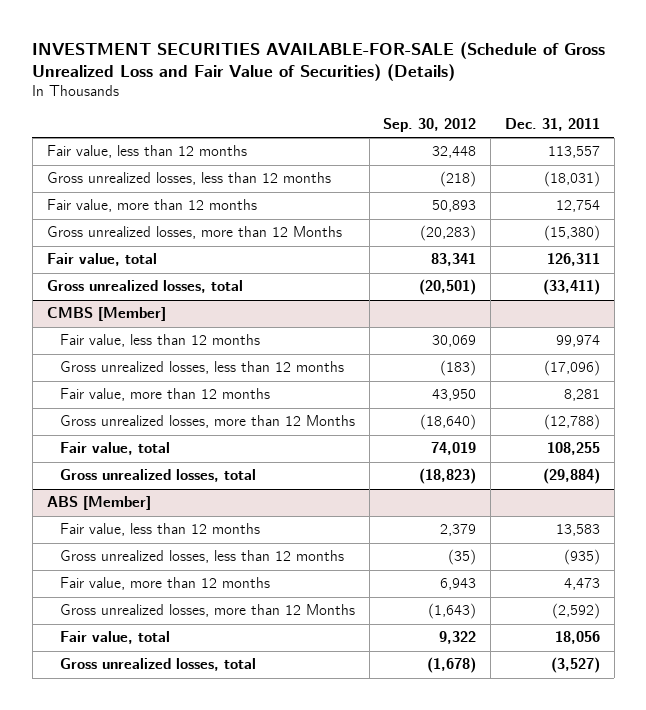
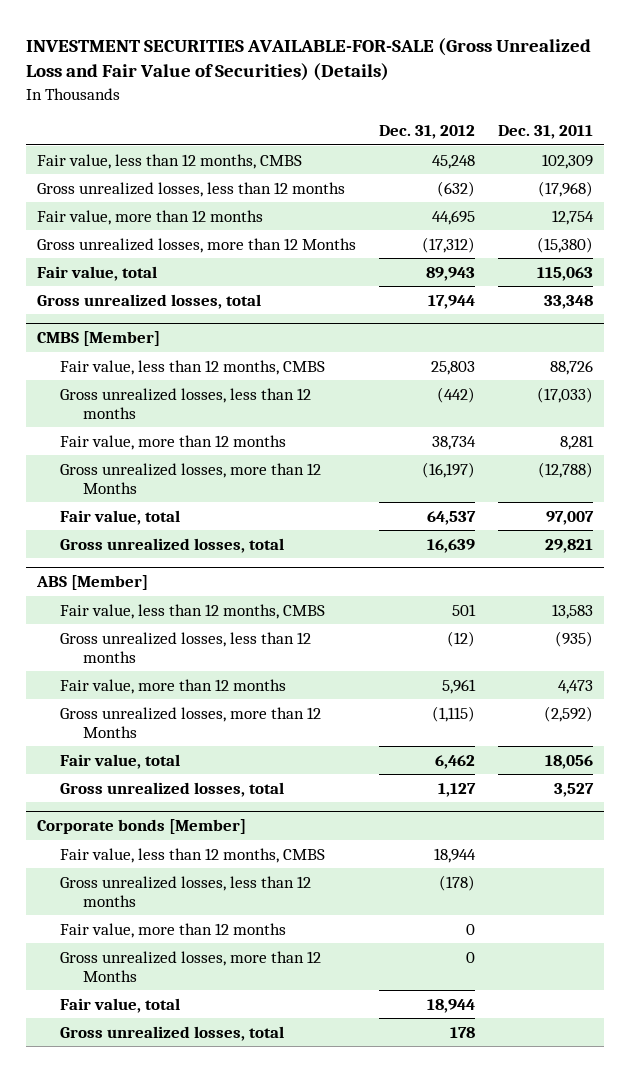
- INVESTMENT SECURITIES AVAILABLE-FOR-SALE (Schedule of Gross Unrealized Loss and Fair Value of Securities) (Details)
+ INVESTMENT SECURITIES AVAILABLE-FOR-SALE (Gross Unrealized Loss and Fair Value of Securities) (Details)
- | Sep. 30, 2012 | Dec. 31, 2011
+ | Dec. 31, 2012 | Dec. 31, 2011
- Fair value, less than 12 months | 32,448 | 113,557
- Gross unrealized losses, less than 12 months | (218) | (18,031)
+ Fair value, less than 12 months, CMBS | 45,248 | 102,309
+ Gross unrealized losses, less than 12 months | (632) | (17,968)
- Fair value, total | 83,341 | 126,311
- Gross unrealized losses, total | (20,501) | (33,411)
+ Fair value, total | 89,943 | 115,063
+ Gross unrealized losses, total | 17,944 | 33,348
@ CMBS [Member]
- Fair value, less than 12 months | 30,069 | 99,974
- Gross unrealized losses, less than 12 months | (183) | (17,096)
+ Fair value, less than 12 months, CMBS | 25,803 | 88,726
+ Gross unrealized losses, less than 12 months | (442) | (17,033)
- Fair value, total | 74,019 | 108,255
- Gross unrealized losses, total | (18,823) | (29,884)
+ Fair value, total | 64,537 | 97,007
+ Gross unrealized losses, total | 16,639 | 29,821
@ ABS [Member]
- Fair value, less than 12 months | 2,379 | 13,583
+ Fair value, less than 12 months, CMBS | 501 | 13,583
- Gross unrealized losses, total | (1,678) | (3,527)
+ Gross unrealized losses, total | 1,127 | 3,527
+ Corporate bonds [Member]
+ Fair value, less than 12 months, CMBS | 18,944 |
+ Gross unrealized losses, less than 12 months | (178) |
+ Fair value, more than 12 months | 0 |
+ Gross unrealized losses, more than 12 Months | 0 |
+ Fair value, total | 18,944 |
+ Gross unrealized losses, total | 178 |

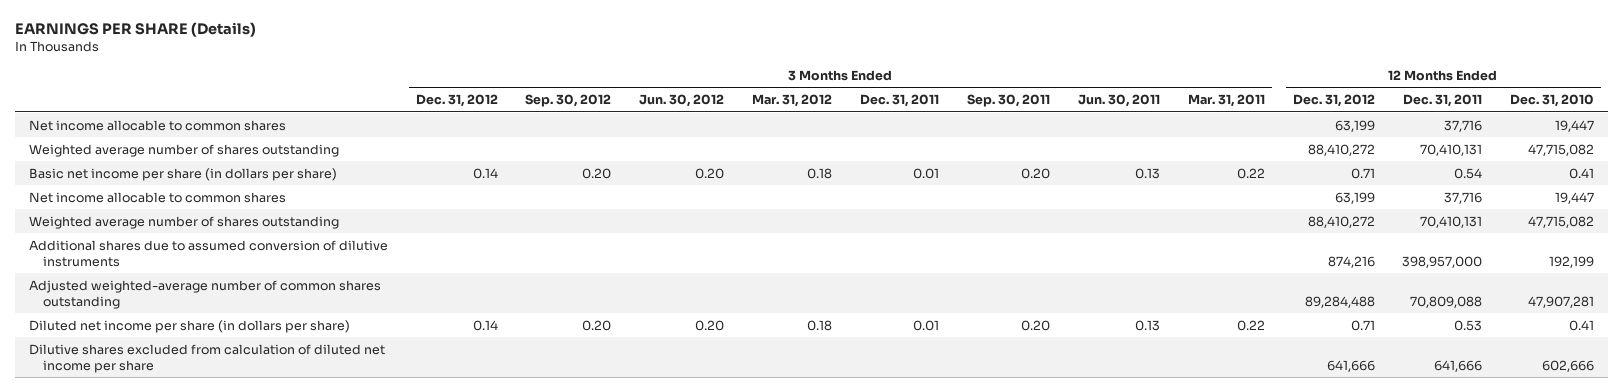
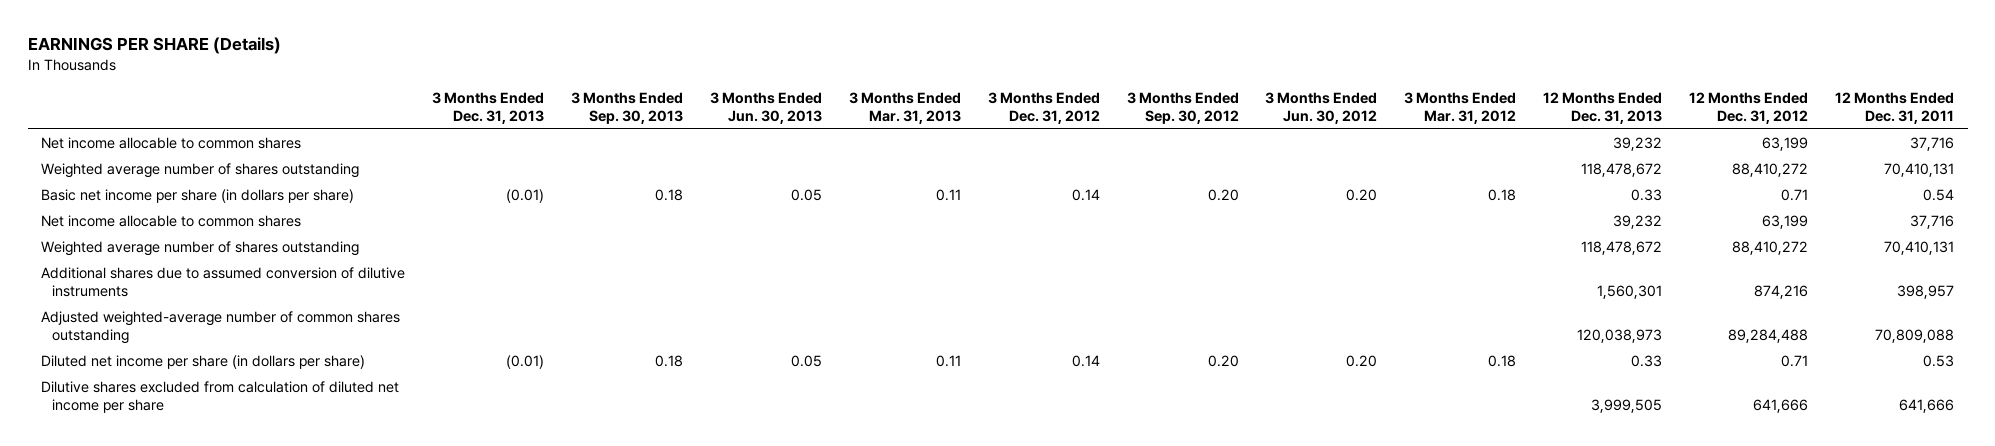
- | 3 Months Ended Dec. 31, 2012 | 3 Months Ended Sep. 30, 2012 | 3 Months Ended Jun. 30, 2012 | 3 Months Ended Mar. 31, 2012 | 3 Months Ended Dec. 31, 2011 | 3 Months Ended Sep. 30, 2011 | 3 Months Ended Jun. 30, 2011 | 3 Months Ended Mar. 31, 2011 | 12 Months Ended Dec. 31, 2012 | 12 Months Ended Dec. 31, 2011 | 12 Months Ended Dec. 31, 2010
+ | 3 Months Ended Dec. 31, 2013 | 3 Months Ended Sep. 30, 2013 | 3 Months Ended Jun. 30, 2013 | 3 Months Ended Mar. 31, 2013 | 3 Months Ended Dec. 31, 2012 | 3 Months Ended Sep. 30, 2012 | 3 Months Ended Jun. 30, 2012 | 3 Months Ended Mar. 31, 2012 | 12 Months Ended Dec. 31, 2013 | 12 Months Ended Dec. 31, 2012 | 12 Months Ended Dec. 31, 2011
- Additional shares due to assumed conversion of dilutive instruments | | | | | | | | | 874,216 | 398,957,000 | 192,199
+ Additional shares due to assumed conversion of dilutive instruments | | | | | | | | | 1,560,301 | 874,216 | 398,957

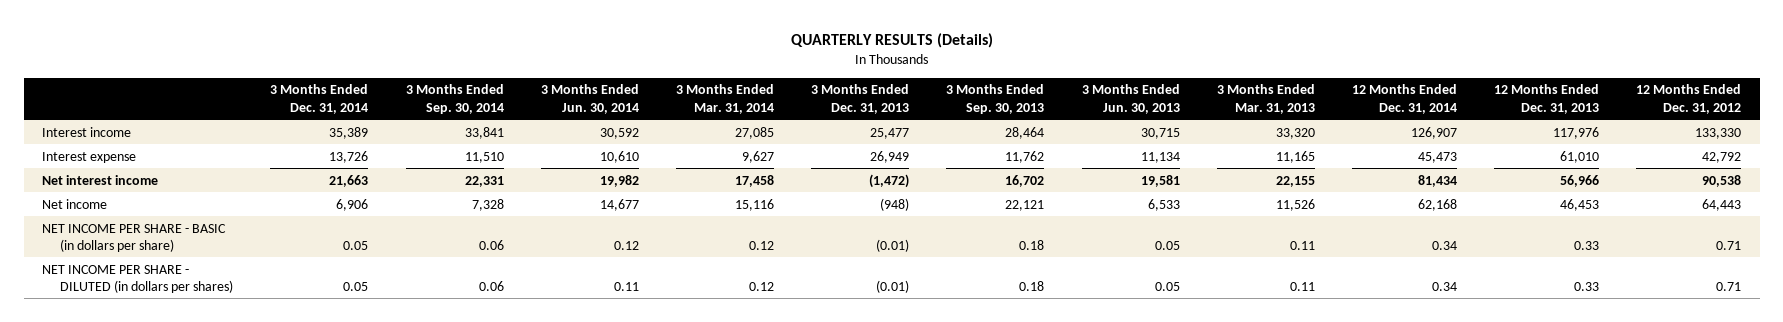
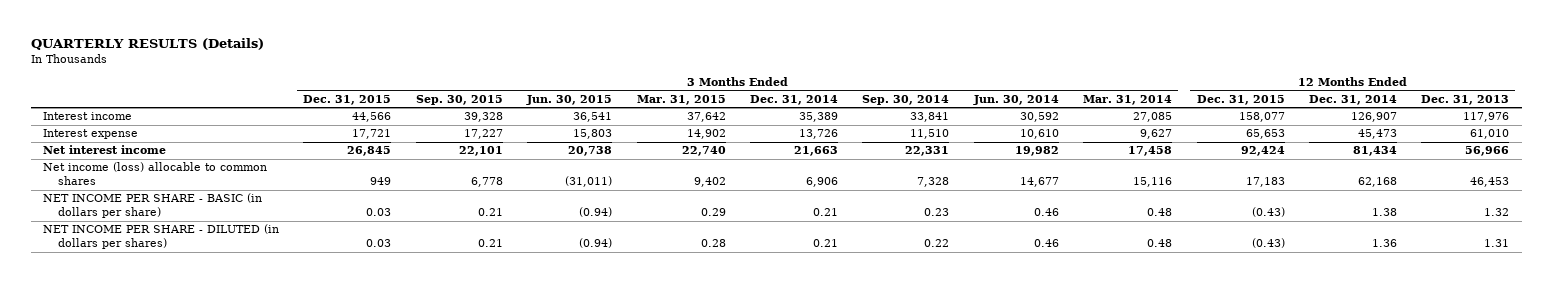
- | 3 Months Ended Dec. 31, 2014 | 3 Months Ended Sep. 30, 2014 | 3 Months Ended Jun. 30, 2014 | 3 Months Ended Mar. 31, 2014 | 3 Months Ended Dec. 31, 2013 | 3 Months Ended Sep. 30, 2013 | 3 Months Ended Jun. 30, 2013 | 3 Months Ended Mar. 31, 2013 | 12 Months Ended Dec. 31, 2014 | 12 Months Ended Dec. 31, 2013 | 12 Months Ended Dec. 31, 2012
+ | 3 Months Ended Dec. 31, 2015 | 3 Months Ended Sep. 30, 2015 | 3 Months Ended Jun. 30, 2015 | 3 Months Ended Mar. 31, 2015 | 3 Months Ended Dec. 31, 2014 | 3 Months Ended Sep. 30, 2014 | 3 Months Ended Jun. 30, 2014 | 3 Months Ended Mar. 31, 2014 | 12 Months Ended Dec. 31, 2015 | 12 Months Ended Dec. 31, 2014 | 12 Months Ended Dec. 31, 2013
- Net income | 6,906 | 7,328 | 14,677 | 15,116 | (948) | 22,121 | 6,533 | 11,526 | 62,168 | 46,453 | 64,443
- NET INCOME PER SHARE - BASIC (in dollars per share) | 0.05 | 0.06 | 0.12 | 0.12 | (0.01) | 0.18 | 0.05 | 0.11 | 0.34 | 0.33 | 0.71
- NET INCOME PER SHARE - DILUTED (in dollars per shares) | 0.05 | 0.06 | 0.11 | 0.12 | (0.01) | 0.18 | 0.05 | 0.11 | 0.34 | 0.33 | 0.71
+ Net income (loss) allocable to common shares | 949 | 6,778 | (31,011) | 9,402 | 6,906 | 7,328 | 14,677 | 15,116 | 17,183 | 62,168 | 46,453
+ NET INCOME PER SHARE - BASIC (in dollars per share) | 0.03 | 0.21 | (0.94) | 0.29 | 0.21 | 0.23 | 0.46 | 0.48 | (0.43) | 1.38 | 1.32
+ NET INCOME PER SHARE - DILUTED (in dollars per shares) | 0.03 | 0.21 | (0.94) | 0.28 | 0.21 | 0.22 | 0.46 | 0.48 | (0.43) | 1.36 | 1.31

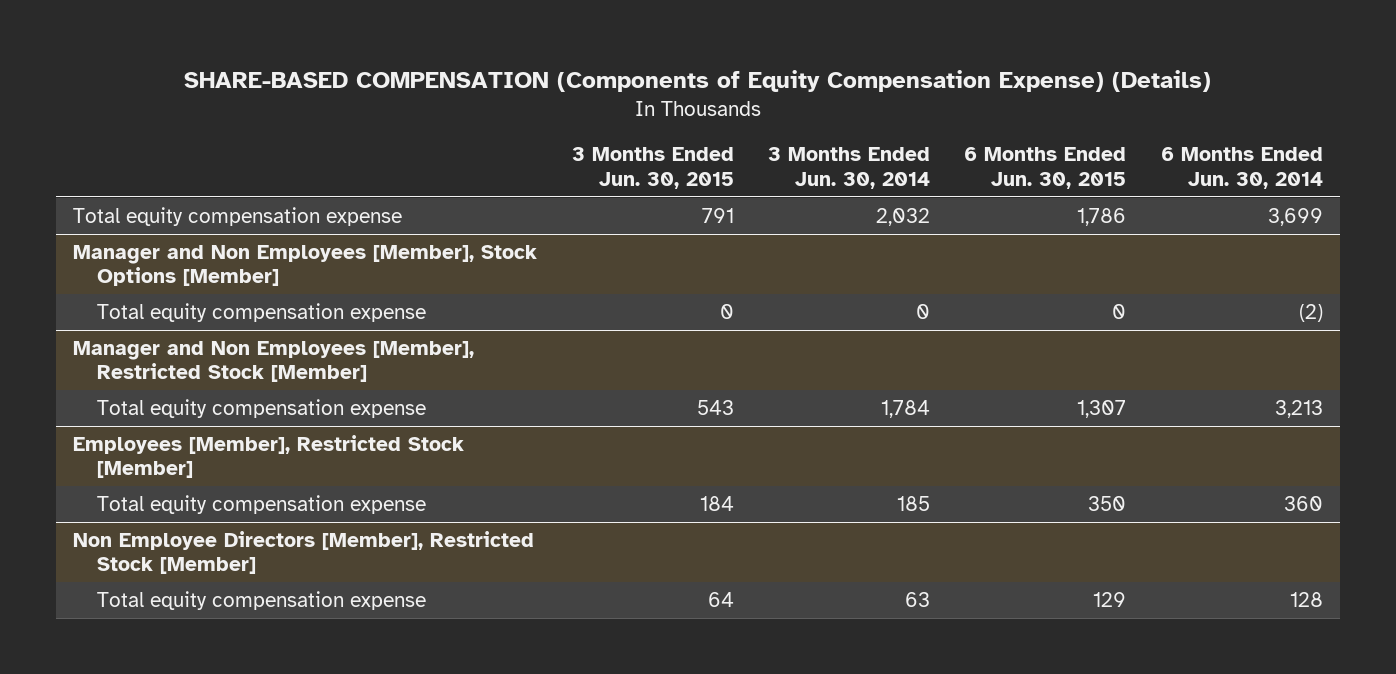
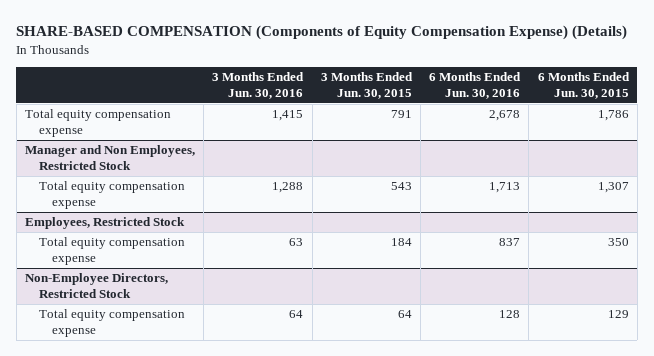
- | 3 Months Ended Jun. 30, 2015 | 3 Months Ended Jun. 30, 2014 | 6 Months Ended Jun. 30, 2015 | 6 Months Ended Jun. 30, 2014
+ | 3 Months Ended Jun. 30, 2016 | 3 Months Ended Jun. 30, 2015 | 6 Months Ended Jun. 30, 2016 | 6 Months Ended Jun. 30, 2015
- Manager and Non Employees [Member], Stock Options [Member]
- Total equity compensation expense | 0 | 0 | 0 | (2)
- Manager and Non Employees [Member], Restricted Stock [Member]
+ Manager and Non Employees, Restricted Stock
- Employees [Member], Restricted Stock [Member]
+ Employees, Restricted Stock
- Non Employee Directors [Member], Restricted Stock [Member]
+ Non-Employee Directors, Restricted Stock

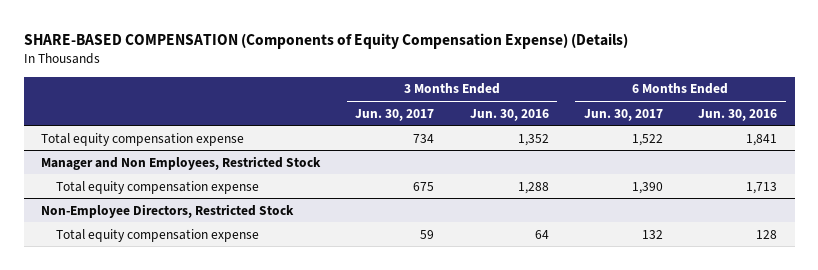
- | 3 Months Ended Jun. 30, 2016 | 3 Months Ended Jun. 30, 2015 | 6 Months Ended Jun. 30, 2016 | 6 Months Ended Jun. 30, 2015
+ | 3 Months Ended Jun. 30, 2017 | 3 Months Ended Jun. 30, 2016 | 6 Months Ended Jun. 30, 2017 | 6 Months Ended Jun. 30, 2016
- Total equity compensation expense | 1,415 | 791 | 2,678 | 1,786
+ Total equity compensation expense | 734 | 1,352 | 1,522 | 1,841
- Employees, Restricted Stock
- Total equity compensation expense | 63 | 184 | 837 | 350

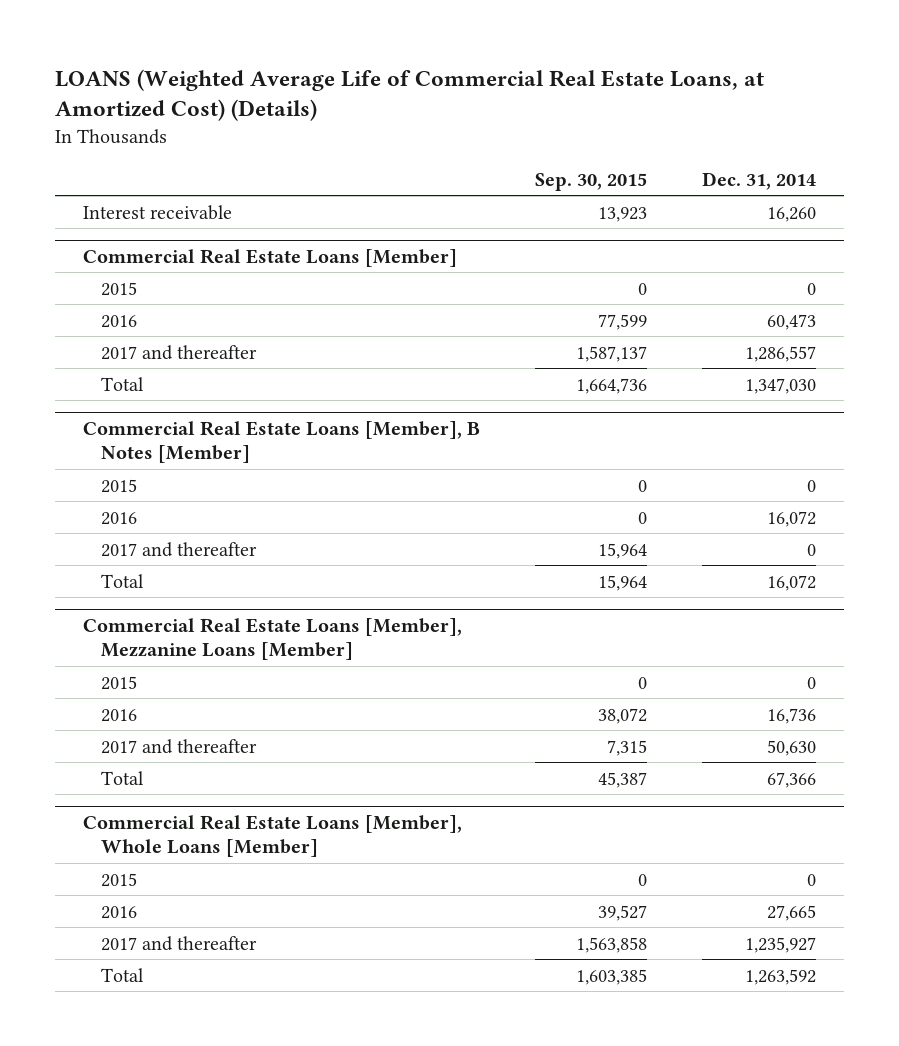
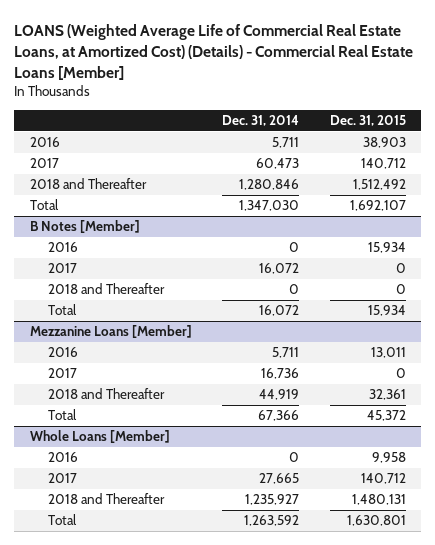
- LOANS (Weighted Average Life of Commercial Real Estate Loans, at Amortized Cost) (Details)
+ LOANS (Weighted Average Life of Commercial Real Estate Loans, at Amortized Cost) (Details) - Commercial Real Estate Loans [Member]
- | Sep. 30, 2015 | Dec. 31, 2014
+ | Dec. 31, 2014 | Dec. 31, 2015
- Interest receivable | 13,923 | 16,260
- Commercial Real Estate Loans [Member]
- 2015 | 0 | 0
- 2016 | 77,599 | 60,473
- 2017 and thereafter | 1,587,137 | 1,286,557
+ 2016 | 5,711 | 38,903
+ 2017 | 60,473 | 140,712
+ 2018 and Thereafter | 1,280,846 | 1,512,492
- Commercial Real Estate Loans [Member], B Notes [Member]
- 2015 | 0 | 0
- 2016 | 0 | 16,072
- 2017 and thereafter | 15,964 | 0
+ B Notes [Member]
+ 2016 | 0 | 15,934
+ 2017 | 16,072 | 0
+ 2018 and Thereafter | 0 | 0
- Commercial Real Estate Loans [Member], Mezzanine Loans [Member]
- 2015 | 0 | 0
- 2016 | 38,072 | 16,736
- 2017 and thereafter | 7,315 | 50,630
+ Mezzanine Loans [Member]
+ 2016 | 5,711 | 13,011
+ 2017 | 16,736 | 0
+ 2018 and Thereafter | 44,919 | 32,361
- Commercial Real Estate Loans [Member], Whole Loans [Member]
- 2015 | 0 | 0
- 2016 | 39,527 | 27,665
- 2017 and thereafter | 1,563,858 | 1,235,927
+ Whole Loans [Member]
+ 2016 | 0 | 9,958
+ 2017 | 27,665 | 140,712
+ 2018 and Thereafter | 1,235,927 | 1,480,131

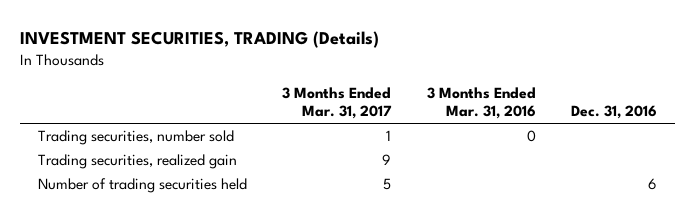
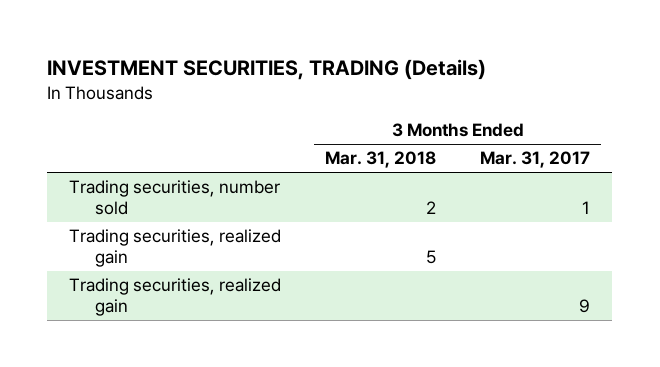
- | 3 Months Ended Mar. 31, 2017 | 3 Months Ended Mar. 31, 2016 | Dec. 31, 2016
+ | 3 Months Ended Mar. 31, 2018 | 3 Months Ended Mar. 31, 2017
+ Trading securities, realized gain | 5 |
- Number of trading securities held | 5 | | 6

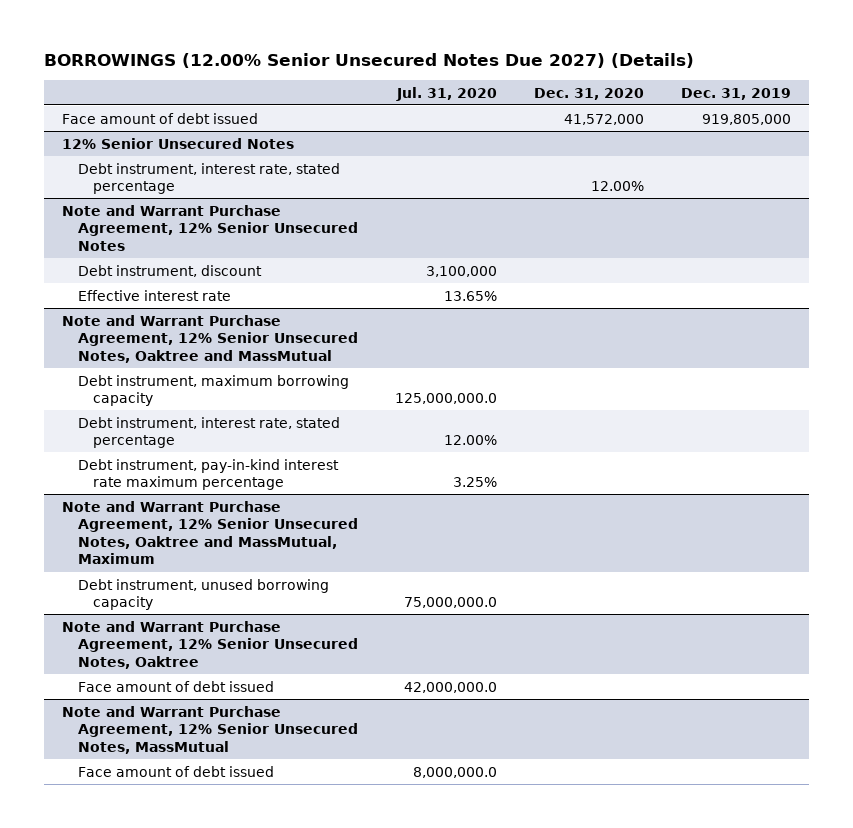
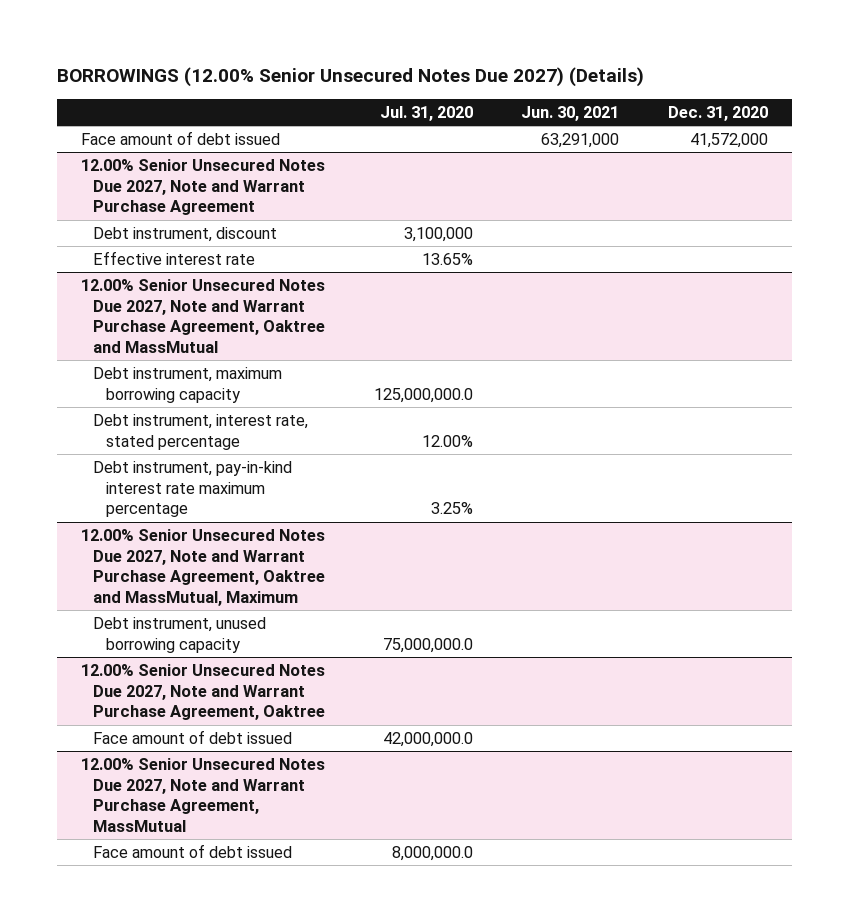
- | Jul. 31, 2020 | Dec. 31, 2020 | Dec. 31, 2019
+ | Jul. 31, 2020 | Jun. 30, 2021 | Dec. 31, 2020
- 12% Senior Unsecured Notes
- Debt instrument, interest rate, stated percentage | | 12.00% |
- Note and Warrant Purchase Agreement, 12% Senior Unsecured Notes
+ 12.00% Senior Unsecured Notes Due 2027, Note and Warrant Purchase Agreement
- Note and Warrant Purchase Agreement, 12% Senior Unsecured Notes, Oaktree and MassMutual
+ 12.00% Senior Unsecured Notes Due 2027, Note and Warrant Purchase Agreement, Oaktree and MassMutual
- Note and Warrant Purchase Agreement, 12% Senior Unsecured Notes, Oaktree and MassMutual, Maximum
+ 12.00% Senior Unsecured Notes Due 2027, Note and Warrant Purchase Agreement, Oaktree and MassMutual, Maximum
- Note and Warrant Purchase Agreement, 12% Senior Unsecured Notes, Oaktree
+ 12.00% Senior Unsecured Notes Due 2027, Note and Warrant Purchase Agreement, Oaktree
- Note and Warrant Purchase Agreement, 12% Senior Unsecured Notes, MassMutual
+ 12.00% Senior Unsecured Notes Due 2027, Note and Warrant Purchase Agreement, MassMutual

